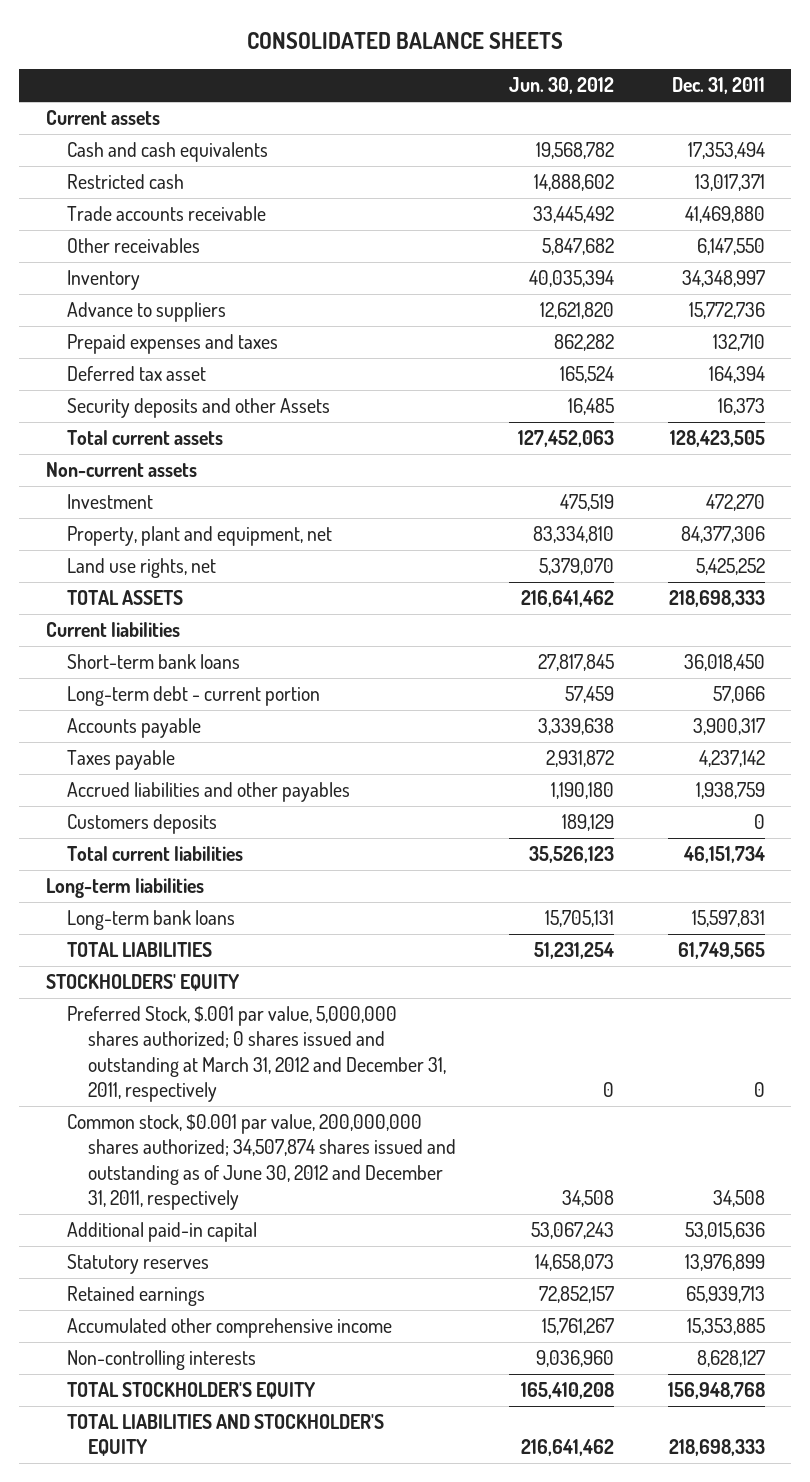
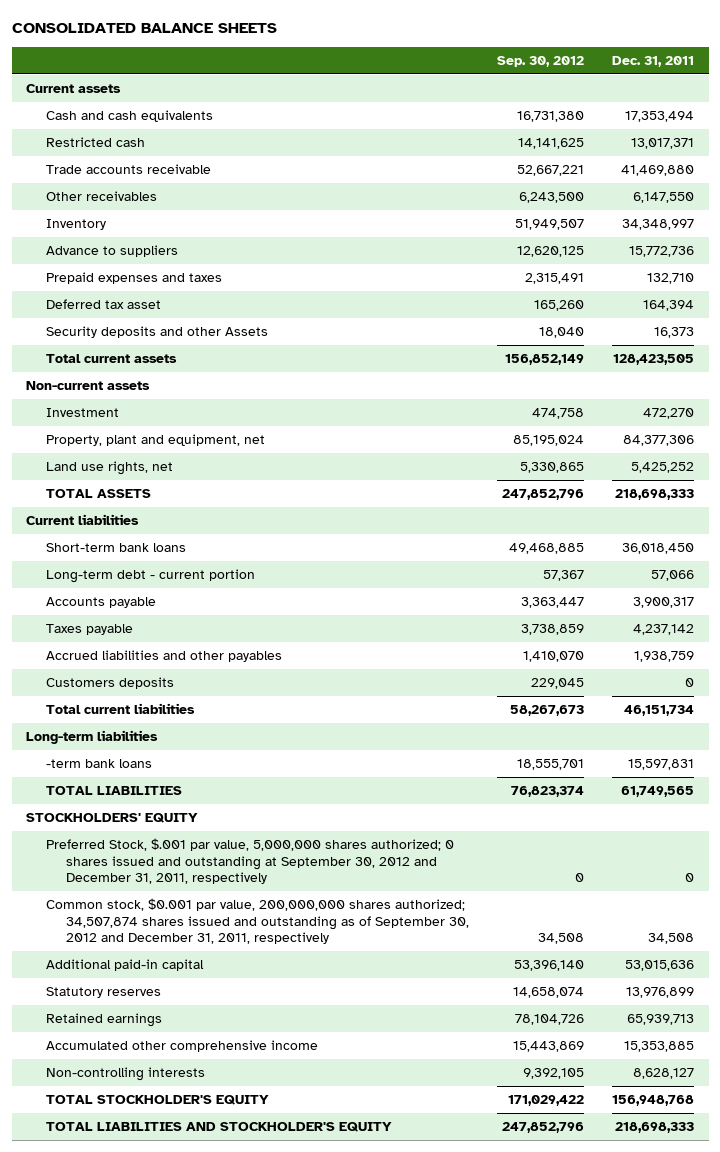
- | Jun. 30, 2012 | Dec. 31, 2011
+ | Sep. 30, 2012 | Dec. 31, 2011
- Long-term bank loans | 15,705,131 | 15,597,831
+ -term bank loans | 18,555,701 | 15,597,831
- Preferred Stock, $.001 par value, 5,000,000 shares authorized; 0 shares issued and outstanding at March 31, 2012 and December 31, 2011, respectively | 0 | 0
- Common stock, $0.001 par value, 200,000,000 shares authorized; 34,507,874 shares issued and outstanding as of June 30, 2012 and December 31, 2011, respectively | 34,508 | 34,508
+ Preferred Stock, $.001 par value, 5,000,000 shares authorized; 0 shares issued and outstanding at September 30, 2012 and December 31, 2011, respectively | 0 | 0
+ Common stock, $0.001 par value, 200,000,000 shares authorized; 34,507,874 shares issued and outstanding as of September 30, 2012 and December 31, 2011, respectively | 34,508 | 34,508

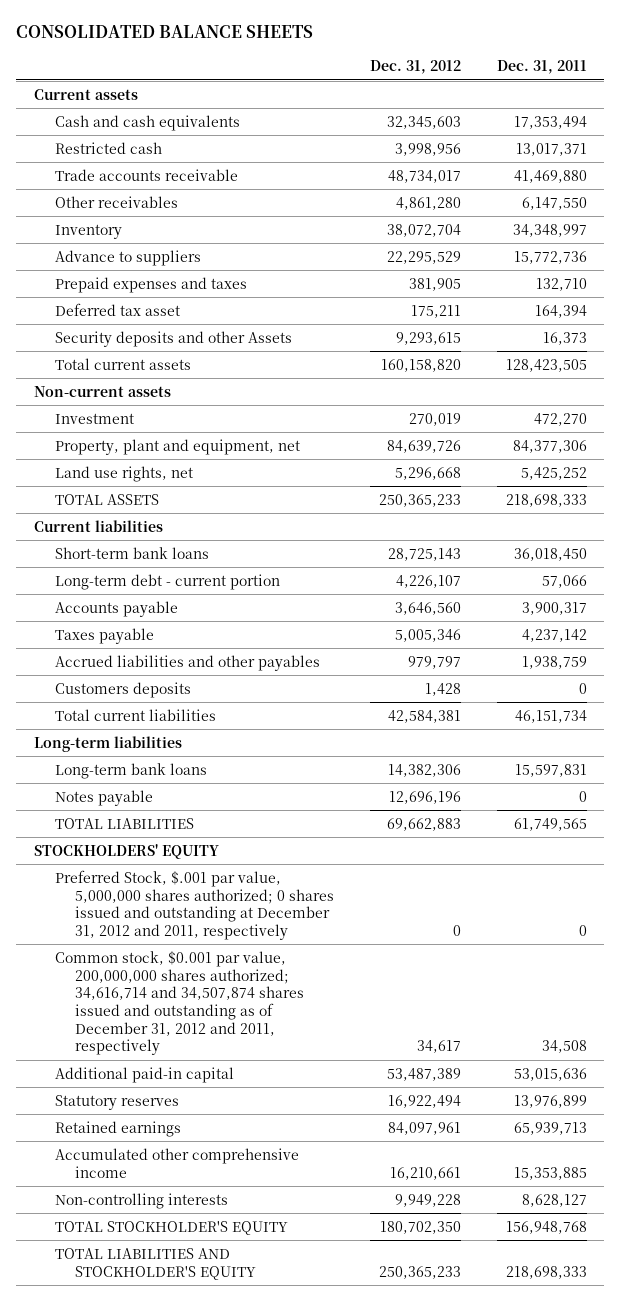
- | Sep. 30, 2012 | Dec. 31, 2011
+ | Dec. 31, 2012 | Dec. 31, 2011
- -term bank loans | 18,555,701 | 15,597,831
+ Long-term bank loans | 14,382,306 | 15,597,831
+ Notes payable | 12,696,196 | 0
- Preferred Stock, $.001 par value, 5,000,000 shares authorized; 0 shares issued and outstanding at September 30, 2012 and December 31, 2011, respectively | 0 | 0
- Common stock, $0.001 par value, 200,000,000 shares authorized; 34,507,874 shares issued and outstanding as of September 30, 2012 and December 31, 2011, respectively | 34,508 | 34,508
+ Preferred Stock, $.001 par value, 5,000,000 shares authorized; 0 shares issued and outstanding at December 31, 2012 and 2011, respectively | 0 | 0
+ Common stock, $0.001 par value, 200,000,000 shares authorized; 34,616,714 and 34,507,874 shares issued and outstanding as of December 31, 2012 and 2011, respectively | 34,617 | 34,508

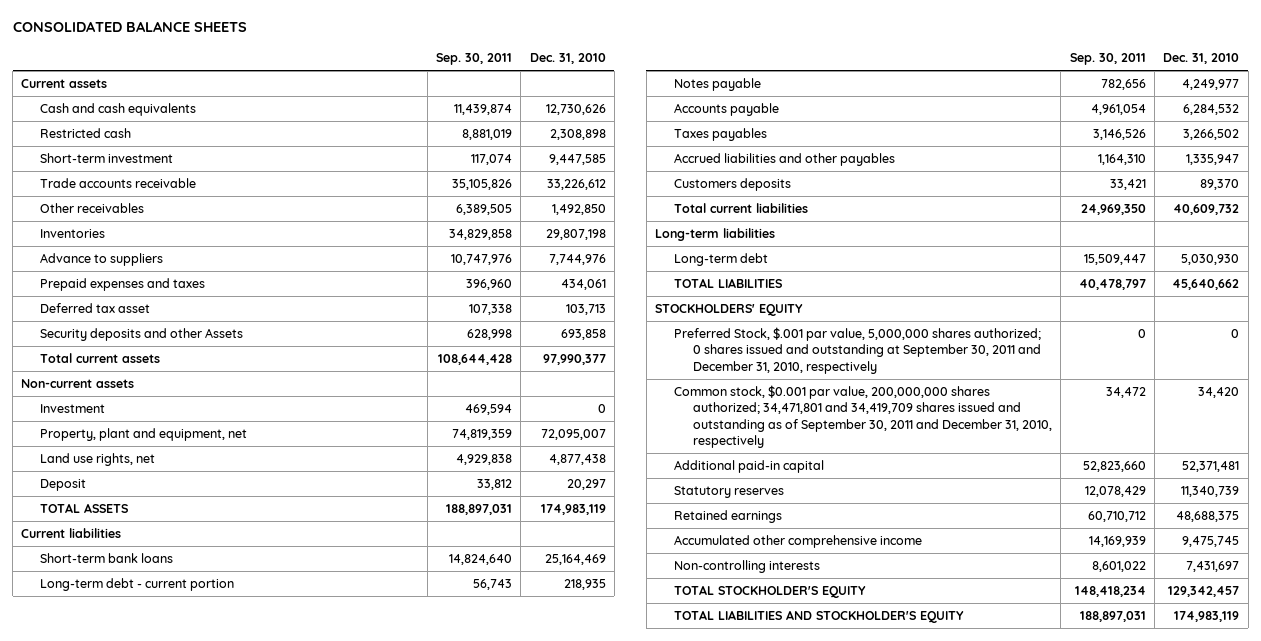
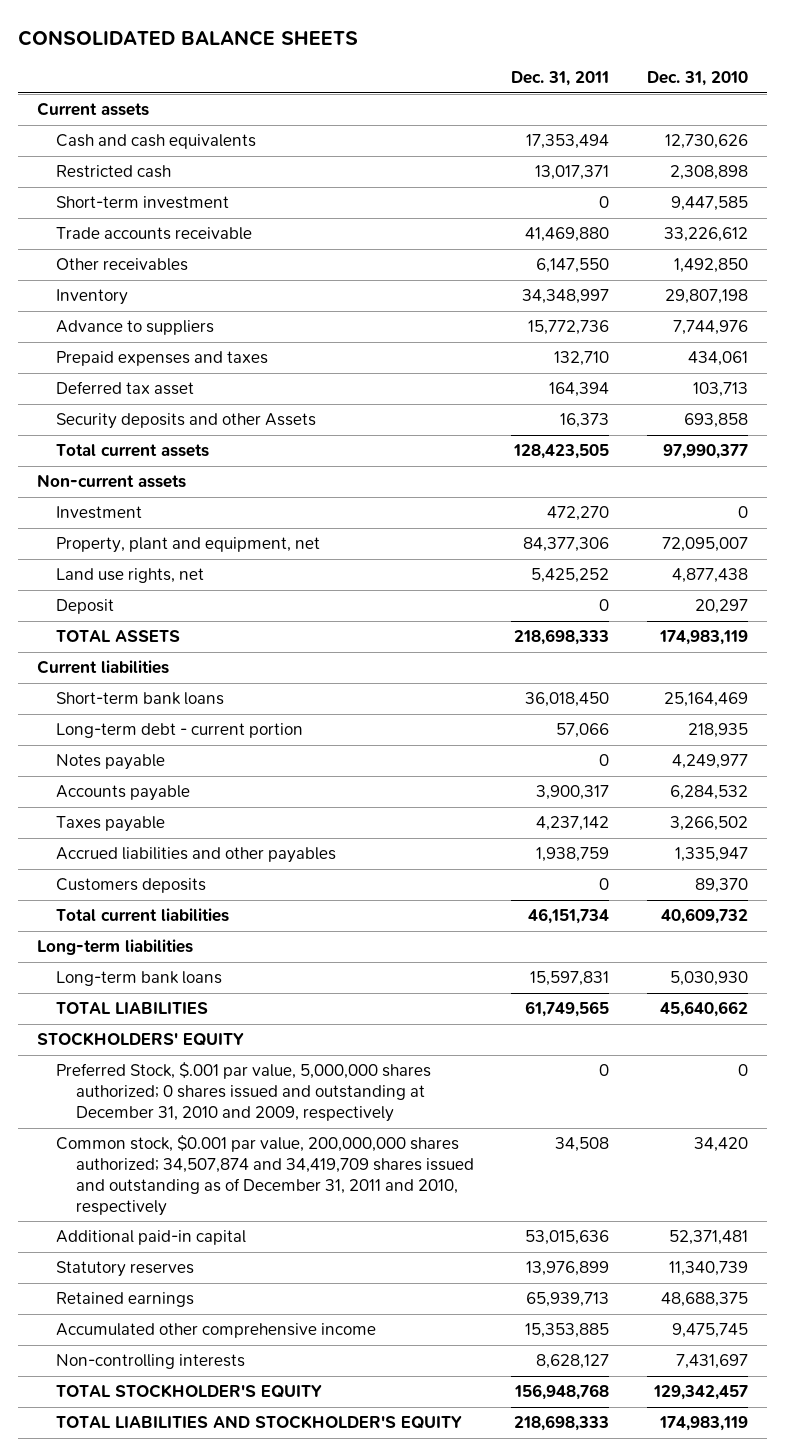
- | Sep. 30, 2011 | Dec. 31, 2010
+ | Dec. 31, 2011 | Dec. 31, 2010
- Inventories | 34,829,858 | 29,807,198
+ Inventory | 34,348,997 | 29,807,198
- Taxes payables | 3,146,526 | 3,266,502
+ Taxes payable | 4,237,142 | 3,266,502
- Long-term debt | 15,509,447 | 5,030,930
+ Long-term bank loans | 15,597,831 | 5,030,930
- Preferred Stock, $.001 par value, 5,000,000 shares authorized; 0 shares issued and outstanding at September 30, 2011 and December 31, 2010, respectively | 0 | 0
- Common stock, $0.001 par value, 200,000,000 shares authorized; 34,471,801 and 34,419,709 shares issued and outstanding as of September 30, 2011 and December 31, 2010, respectively | 34,472 | 34,420
+ Preferred Stock, $.001 par value, 5,000,000 shares authorized; 0 shares issued and outstanding at December 31, 2010 and 2009, respectively | 0 | 0
+ Common stock, $0.001 par value, 200,000,000 shares authorized; 34,507,874 and 34,419,709 shares issued and outstanding as of December 31, 2011 and 2010, respectively | 34,508 | 34,420

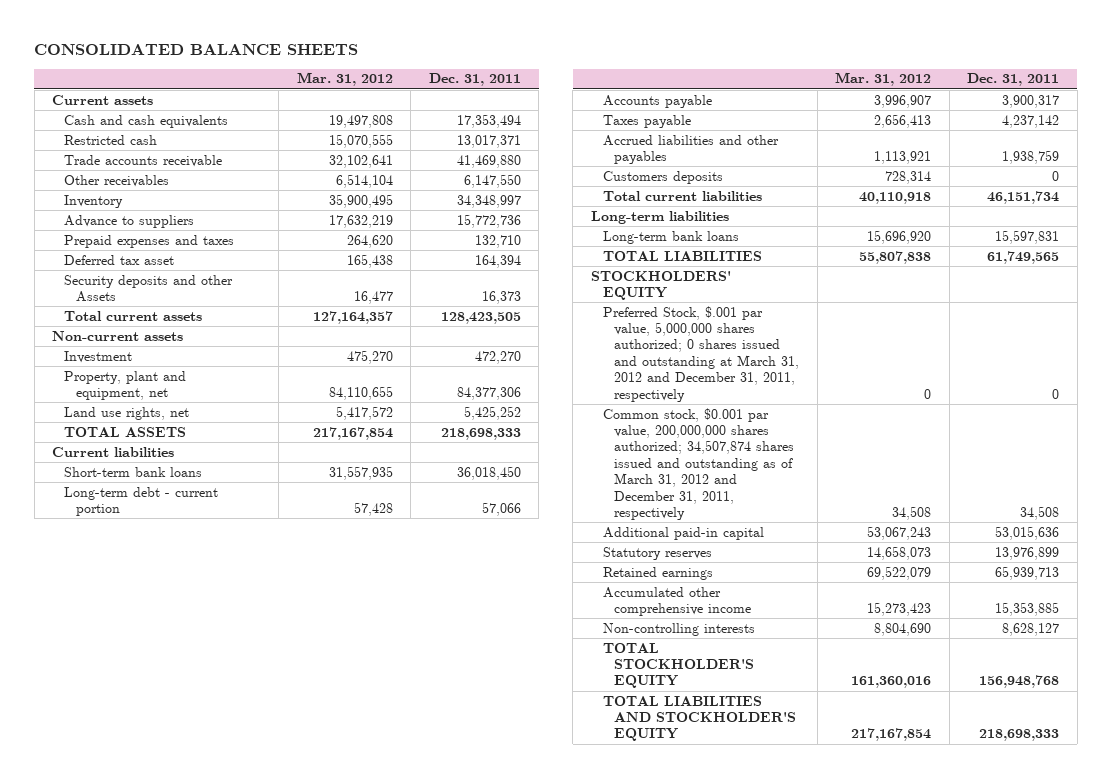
- | Dec. 31, 2011 | Dec. 31, 2010
+ | Mar. 31, 2012 | Dec. 31, 2011
- Short-term investment | 0 | 9,447,585
- Deposit | 0 | 20,297
- Notes payable | 0 | 4,249,977
- Preferred Stock, $.001 par value, 5,000,000 shares authorized; 0 shares issued and outstanding at December 31, 2010 and 2009, respectively | 0 | 0
- Common stock, $0.001 par value, 200,000,000 shares authorized; 34,507,874 and 34,419,709 shares issued and outstanding as of December 31, 2011 and 2010, respectively | 34,508 | 34,420
+ Preferred Stock, $.001 par value, 5,000,000 shares authorized; 0 shares issued and outstanding at March 31, 2012 and December 31, 2011, respectively | 0 | 0
+ Common stock, $0.001 par value, 200,000,000 shares authorized; 34,507,874 shares issued and outstanding as of March 31, 2012 and December 31, 2011, respectively | 34,508 | 34,508

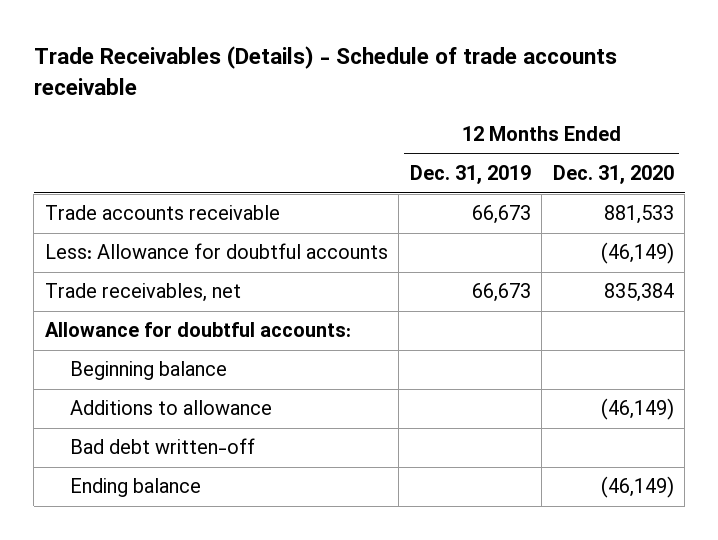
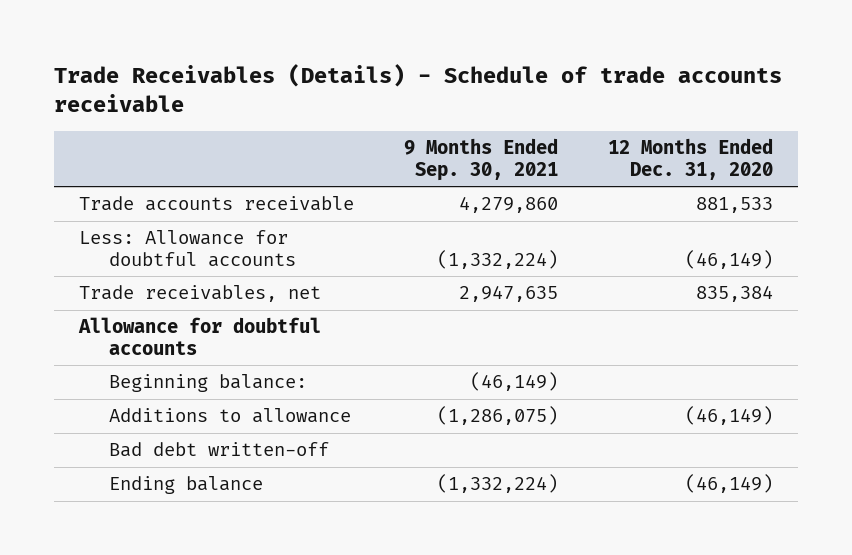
- | 12 Months Ended Dec. 31, 2019 | 12 Months Ended Dec. 31, 2020
+ | 9 Months Ended Sep. 30, 2021 | 12 Months Ended Dec. 31, 2020
- Allowance for doubtful accounts:
- Beginning balance
+ Allowance for doubtful accounts
+ Beginning balance: | (46,149) |

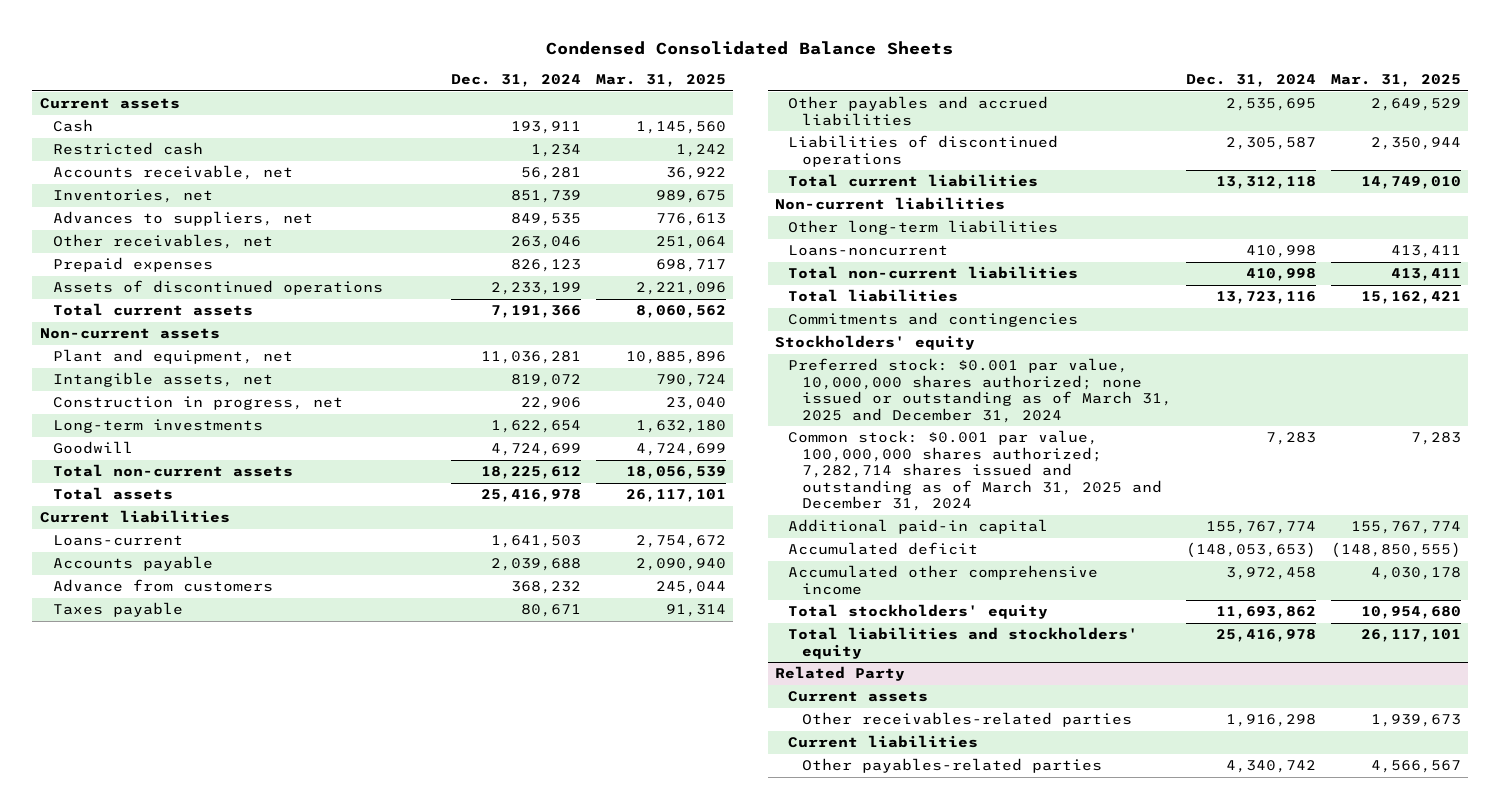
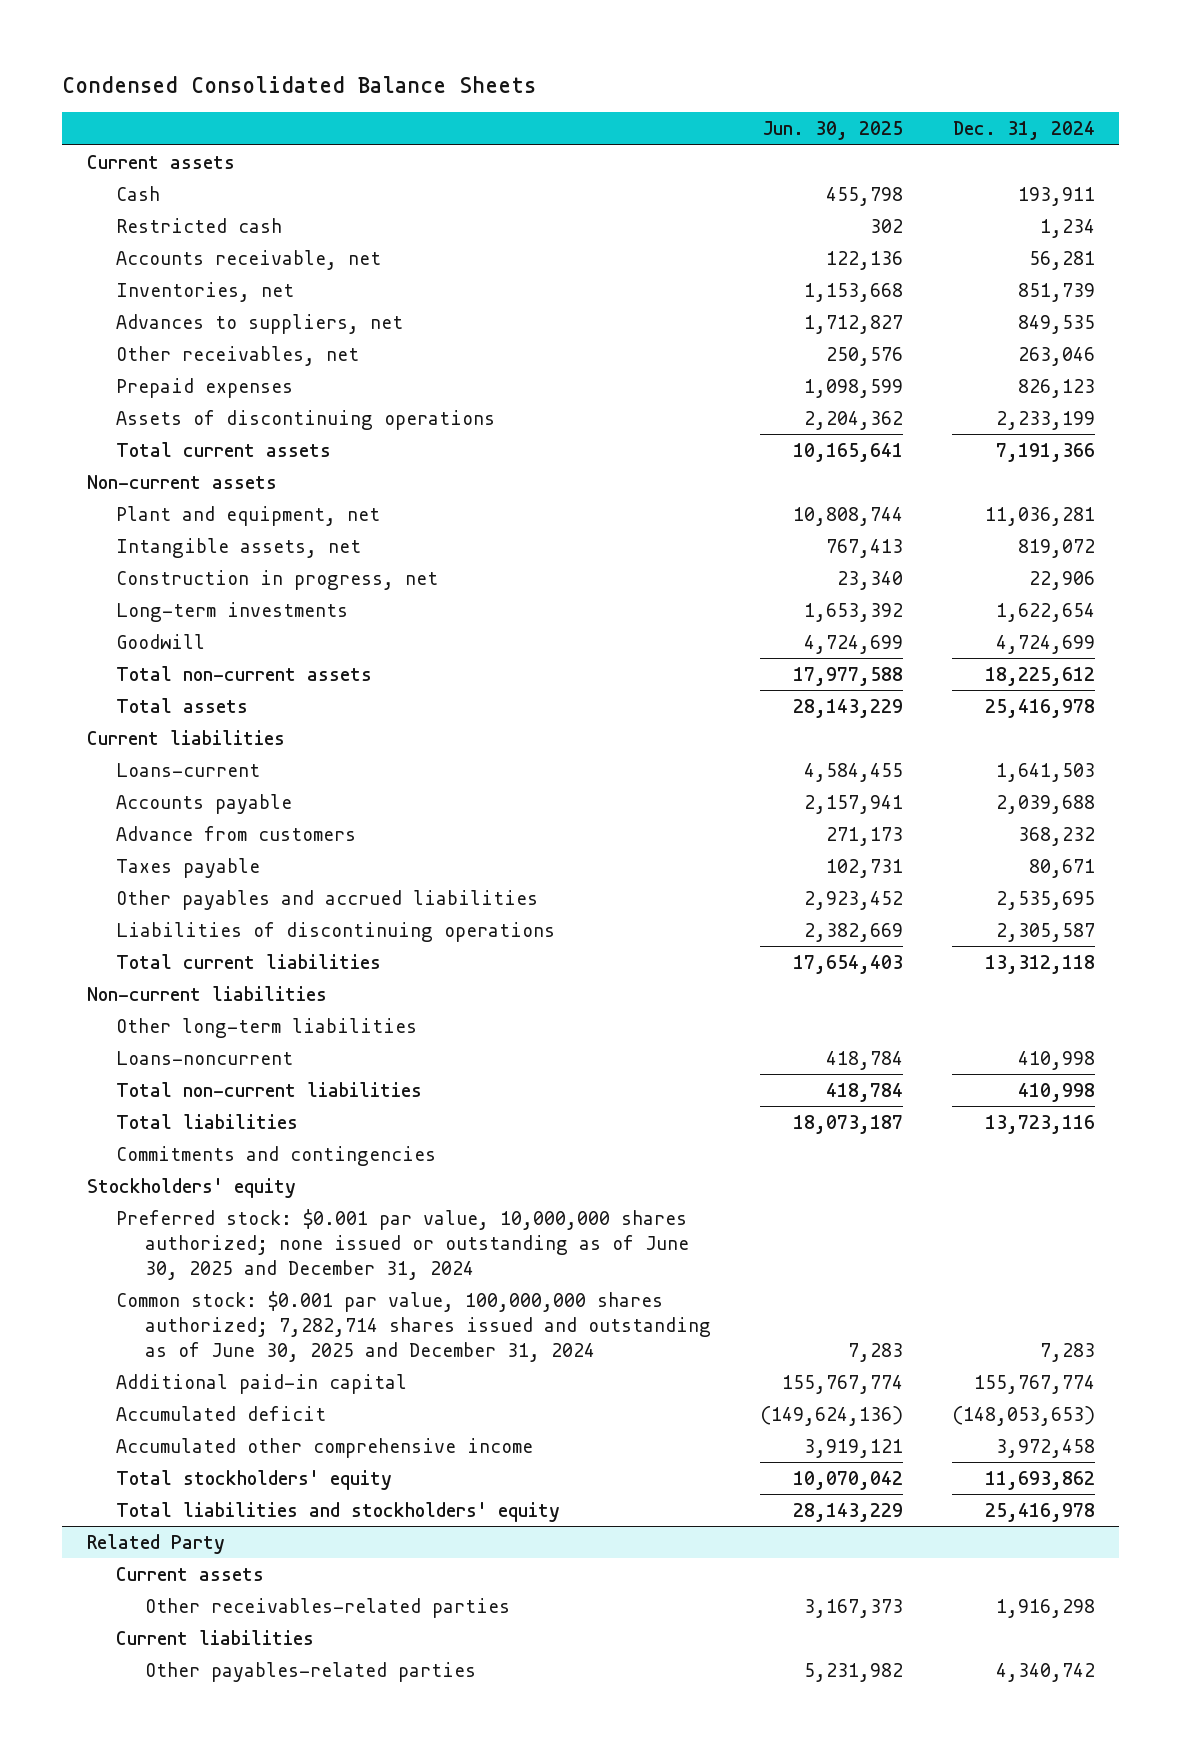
- | Dec. 31, 2024 | Mar. 31, 2025
+ | Jun. 30, 2025 | Dec. 31, 2024
- Assets of discontinued operations | 2,233,199 | 2,221,096
+ Assets of discontinuing operations | 2,204,362 | 2,233,199
- Liabilities of discontinued operations | 2,305,587 | 2,350,944
+ Liabilities of discontinuing operations | 2,382,669 | 2,305,587
- Preferred stock: $0.001 par value, 10,000,000 shares authorized; none issued or outstanding as of March 31, 2025 and December 31, 2024
- Common stock: $0.001 par value, 100,000,000 shares authorized; 7,282,714 shares issued and outstanding as of March 31, 2025 and December 31, 2024 | 7,283 | 7,283
+ Preferred stock: $0.001 par value, 10,000,000 shares authorized; none issued or outstanding as of June 30, 2025 and December 31, 2024
+ Common stock: $0.001 par value, 100,000,000 shares authorized; 7,282,714 shares issued and outstanding as of June 30, 2025 and December 31, 2024 | 7,283 | 7,283

